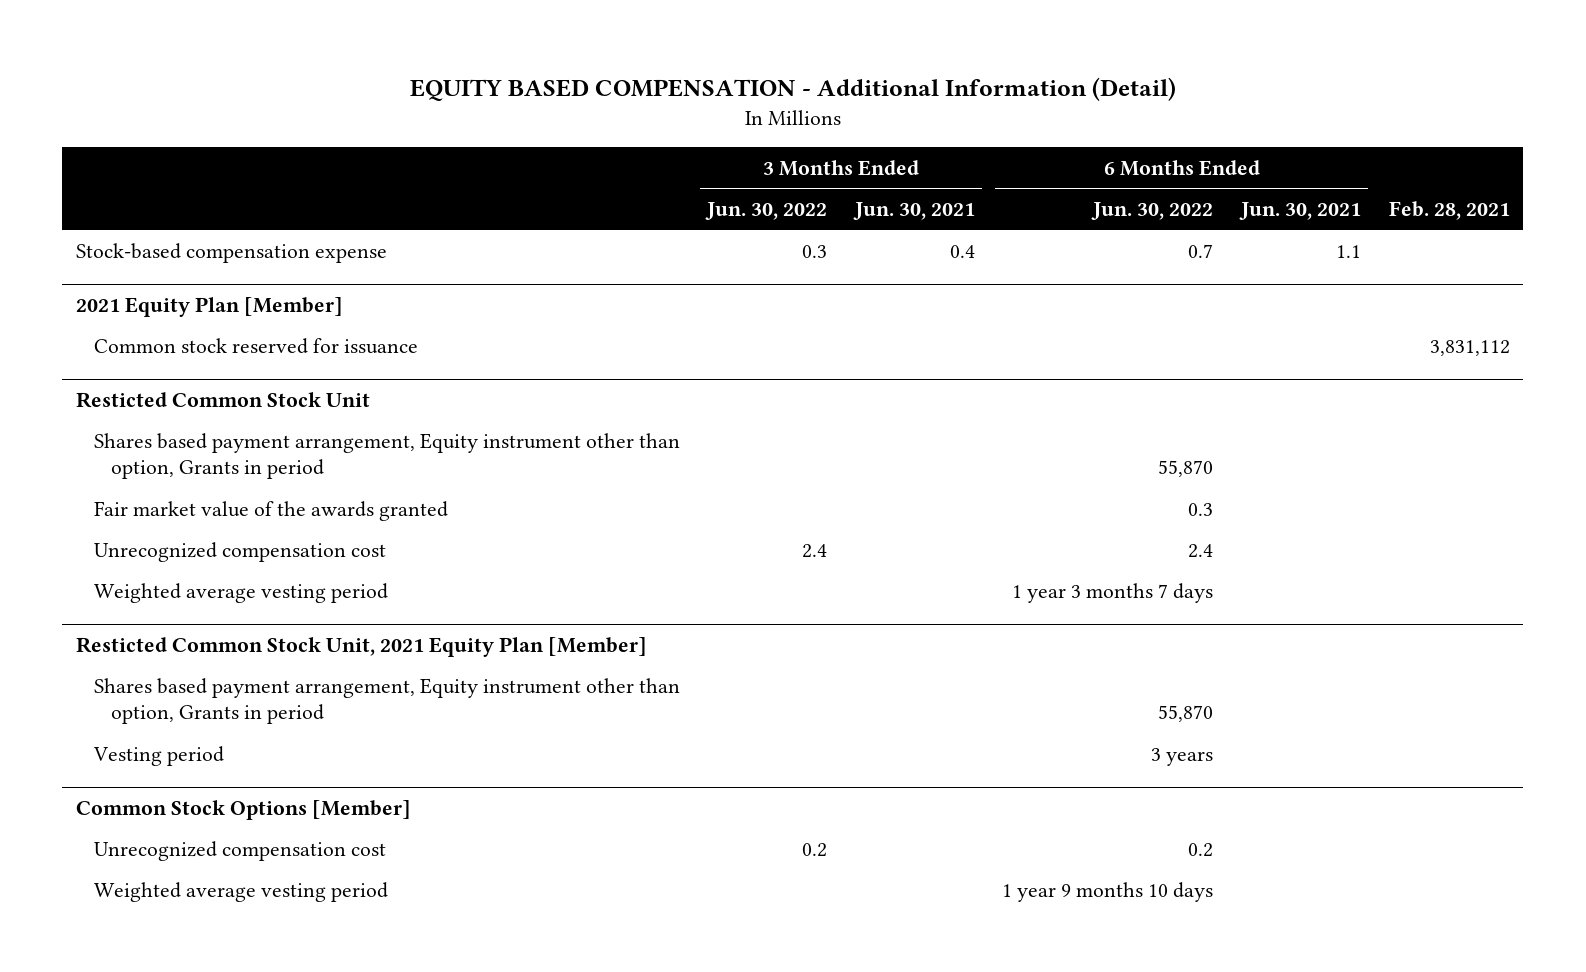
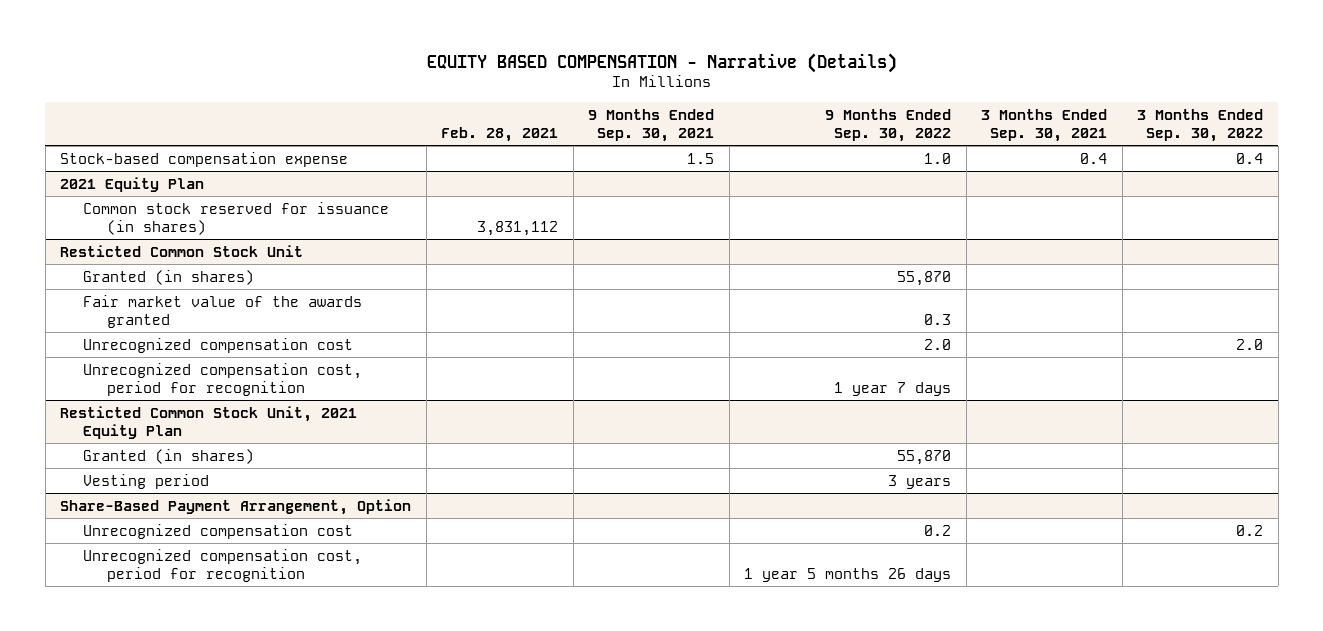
- EQUITY BASED COMPENSATION - Additional Information (Detail)
+ EQUITY BASED COMPENSATION - Narrative (Details)
- | 3 Months Ended Jun. 30, 2022 | 3 Months Ended Jun. 30, 2021 | 6 Months Ended Jun. 30, 2022 | 6 Months Ended Jun. 30, 2021 | Feb. 28, 2021
+ | Feb. 28, 2021 | 9 Months Ended Sep. 30, 2021 | 9 Months Ended Sep. 30, 2022 | 3 Months Ended Sep. 30, 2021 | 3 Months Ended Sep. 30, 2022
- 2021 Equity Plan [Member]
- Common stock reserved for issuance | | | | | 3,831,112
+ 2021 Equity Plan
+ Common stock reserved for issuance (in shares) | 3,831,112 | | | |
@ Resticted Common Stock Unit
- Shares based payment arrangement, Equity instrument other than option, Grants in period | | | 55,870 | |
+ Granted (in shares) | | | 55,870 | |
- Weighted average vesting period | | | 1 year 3 months 7 days | |
- Resticted Common Stock Unit, 2021 Equity Plan [Member]
- Shares based payment arrangement, Equity instrument other than option, Grants in period | | | 55,870 | |
@ Resticted Common Stock Unit
+ Unrecognized compensation cost, period for recognition | | | 1 year 7 days | |
+ Resticted Common Stock Unit, 2021 Equity Plan
+ Granted (in shares) | | | 55,870 | |
- Common Stock Options [Member]
+ Share-Based Payment Arrangement, Option
- Weighted average vesting period | | | 1 year 9 months 10 days | |
+ Unrecognized compensation cost, period for recognition | | | 1 year 5 months 26 days | |

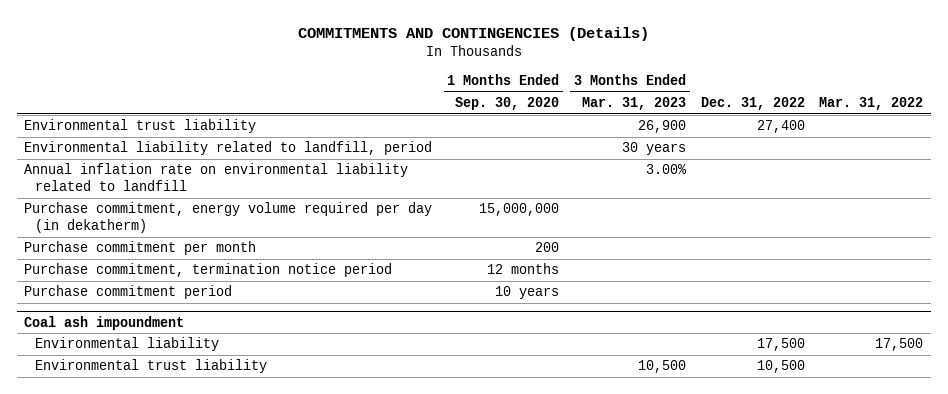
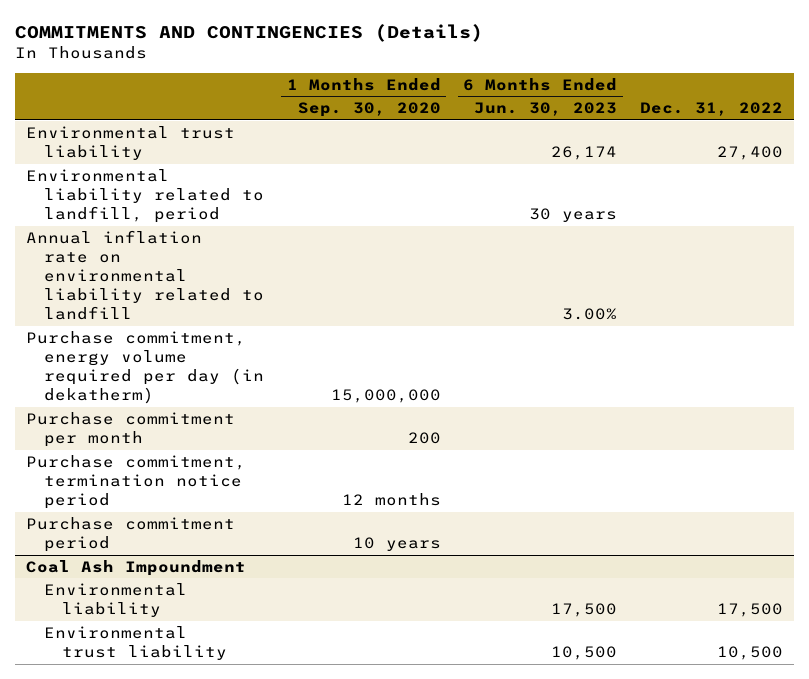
- | 1 Months Ended Sep. 30, 2020 | 3 Months Ended Mar. 31, 2023 | Dec. 31, 2022 | Mar. 31, 2022
+ | 1 Months Ended Sep. 30, 2020 | 6 Months Ended Jun. 30, 2023 | Dec. 31, 2022
- Coal ash impoundment
+ Coal Ash Impoundment

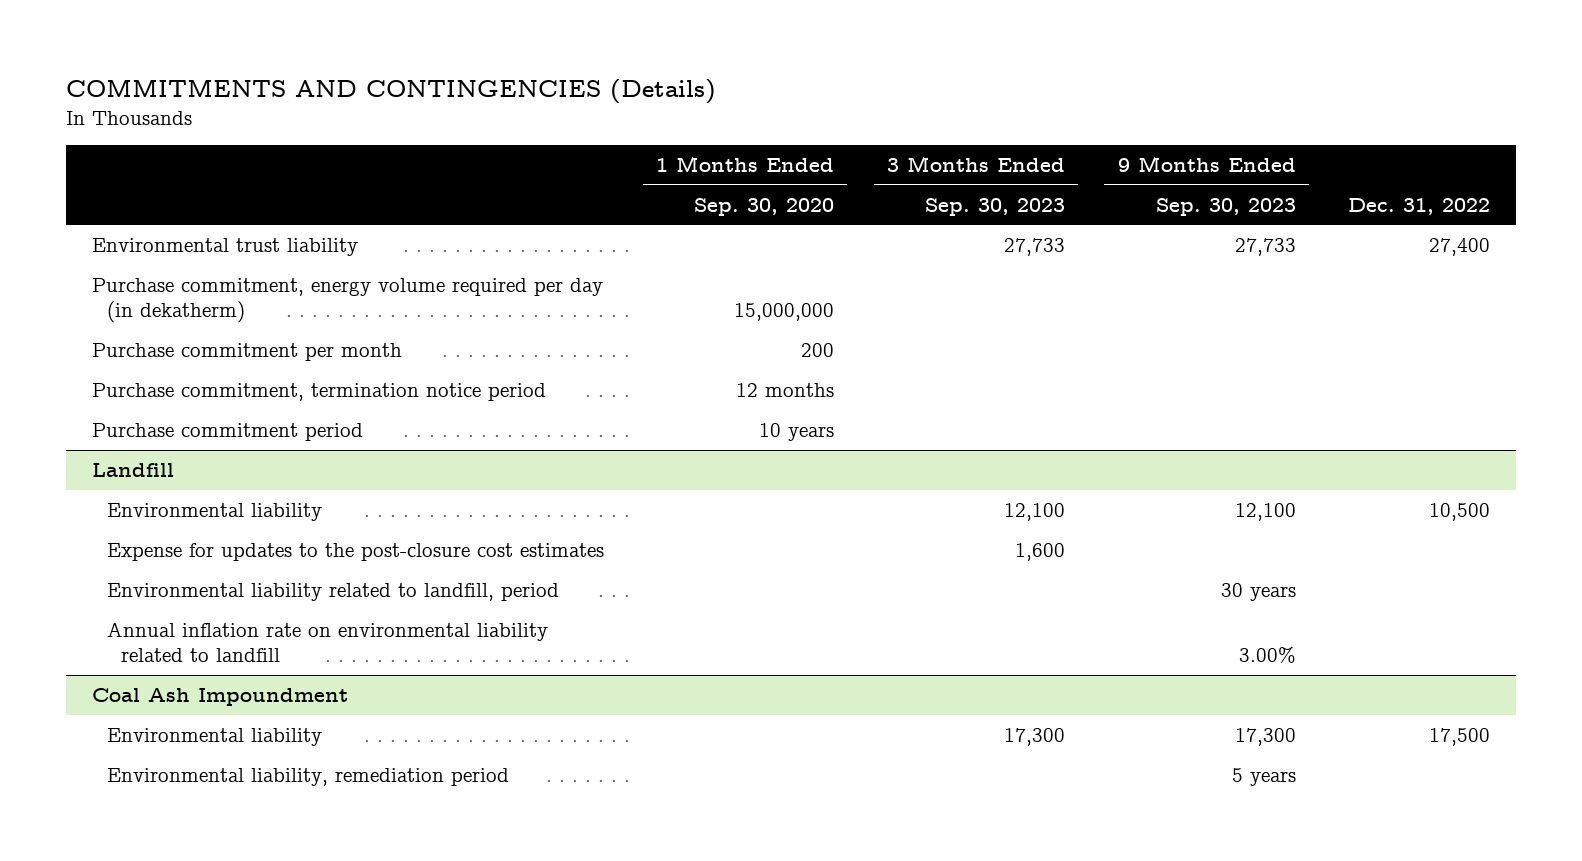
- | 1 Months Ended Sep. 30, 2020 | 6 Months Ended Jun. 30, 2023 | Dec. 31, 2022
+ | 1 Months Ended Sep. 30, 2020 | 3 Months Ended Sep. 30, 2023 | 9 Months Ended Sep. 30, 2023 | Dec. 31, 2022
- Environmental liability related to landfill, period | | 30 years |
- Annual inflation rate on environmental liability related to landfill | | 3.00% |
+ Landfill
+ Environmental liability | | 12,100 | 12,100 | 10,500
+ Expense for updates to the post-closure cost estimates | | 1,600 | |
+ Environmental liability related to landfill, period | | | 30 years |
+ Annual inflation rate on environmental liability related to landfill | | | 3.00% |
@ Coal Ash Impoundment
- Environmental trust liability | | 10,500 | 10,500
+ Environmental liability, remediation period | | | 5 years |

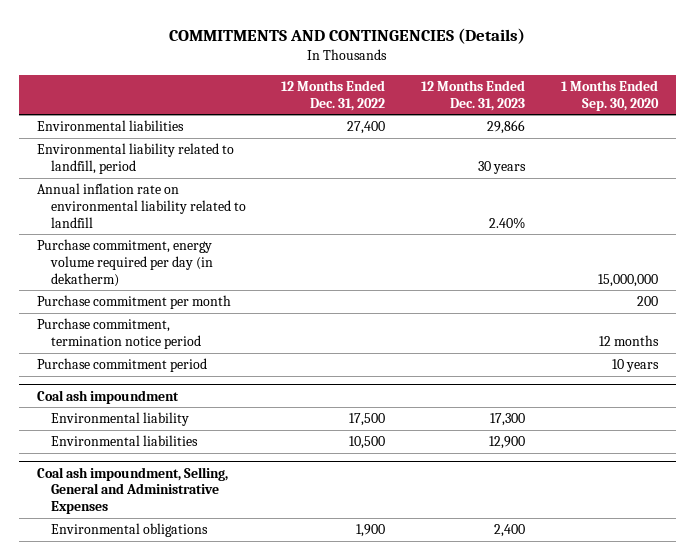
- | 1 Months Ended Sep. 30, 2020 | 3 Months Ended Sep. 30, 2023 | 9 Months Ended Sep. 30, 2023 | Dec. 31, 2022
+ | 12 Months Ended Dec. 31, 2022 | 12 Months Ended Dec. 31, 2023 | 1 Months Ended Sep. 30, 2020
- Environmental trust liability | | 27,733 | 27,733 | 27,400
+ Environmental liabilities | 27,400 | 29,866 |
+ Environmental liability related to landfill, period | | 30 years |
+ Annual inflation rate on environmental liability related to landfill | | 2.40% |
- Landfill
- Environmental liability | | 12,100 | 12,100 | 10,500
- Expense for updates to the post-closure cost estimates | | 1,600 | |
- Environmental liability related to landfill, period | | | 30 years |
- Annual inflation rate on environmental liability related to landfill | | | 3.00% |
- Coal Ash Impoundment
+ Coal ash impoundment
- Environmental liability, remediation period | | | 5 years |
+ Environmental liabilities | 10,500 | 12,900 |
+ Coal ash impoundment, Selling, General and Administrative Expenses
+ Environmental obligations | 1,900 | 2,400 |

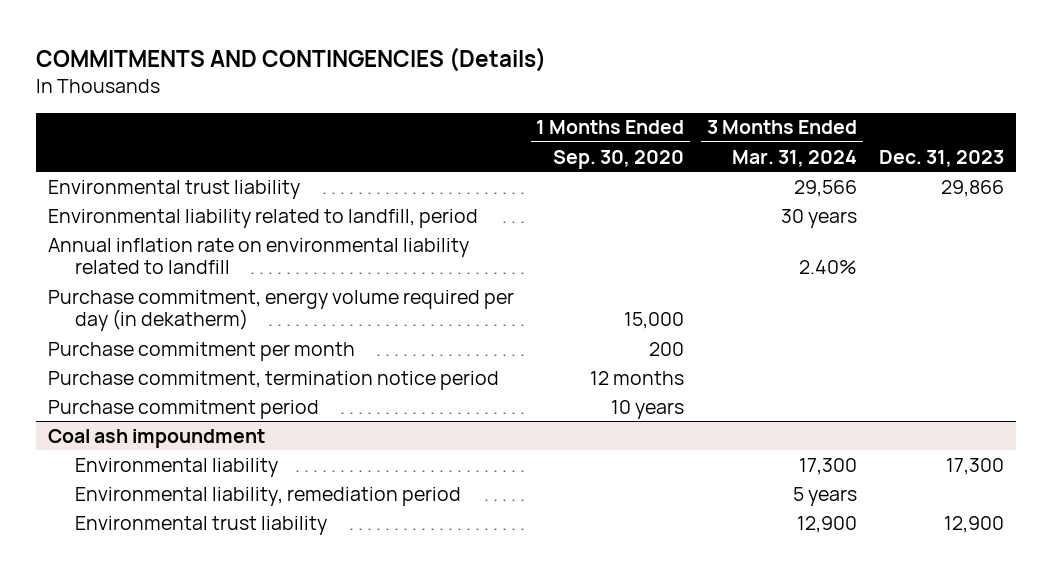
- | 12 Months Ended Dec. 31, 2022 | 12 Months Ended Dec. 31, 2023 | 1 Months Ended Sep. 30, 2020
+ | 1 Months Ended Sep. 30, 2020 | 3 Months Ended Mar. 31, 2024 | Dec. 31, 2023
- Environmental liabilities | 27,400 | 29,866 |
+ Environmental trust liability | | 29,566 | 29,866
- Purchase commitment, energy volume required per day (in dekatherm) | | | 15,000,000
+ Purchase commitment, energy volume required per day (in dekatherm) | 15,000 | |
@ Coal ash impoundment
- Environmental liabilities | 10,500 | 12,900 |
- Coal ash impoundment, Selling, General and Administrative Expenses
- Environmental obligations | 1,900 | 2,400 |
@ Coal ash impoundment
+ Environmental liability, remediation period | | 5 years |
+ Environmental trust liability | | 12,900 | 12,900

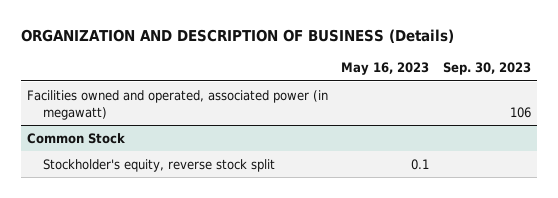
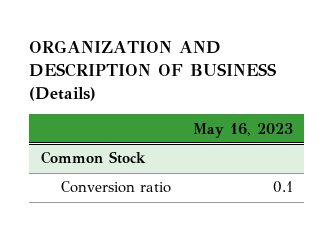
- | May 16, 2023 | Sep. 30, 2023
+ | May 16, 2023
- Facilities owned and operated, associated power (in megawatt) | | 106
@ Common Stock
- Stockholder's equity, reverse stock split | 0.1 |
+ Conversion ratio | 0.1

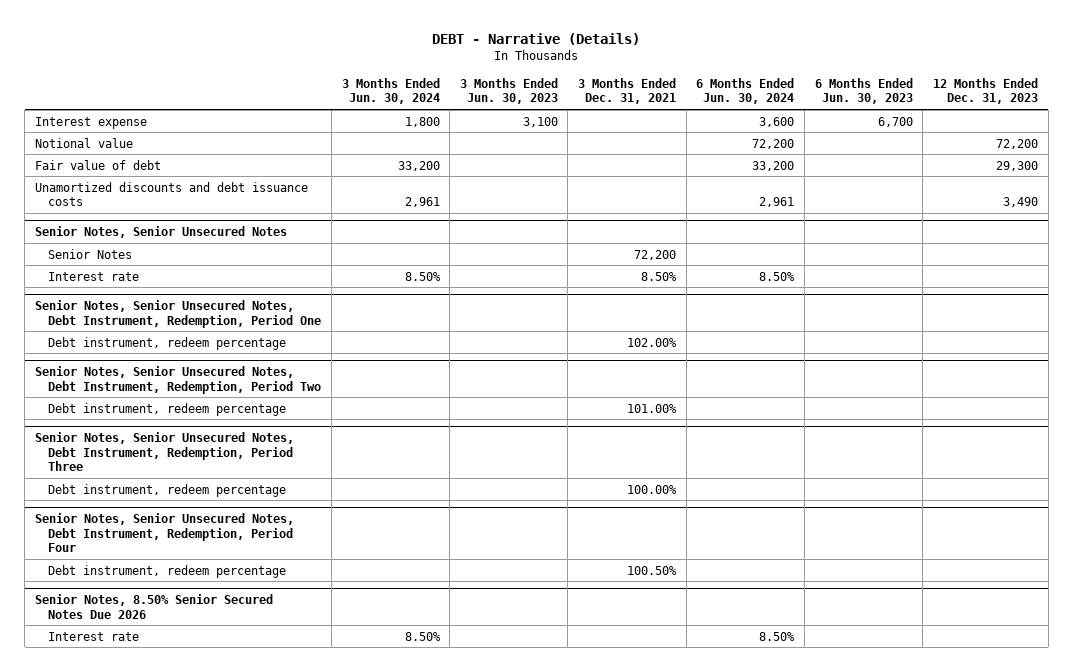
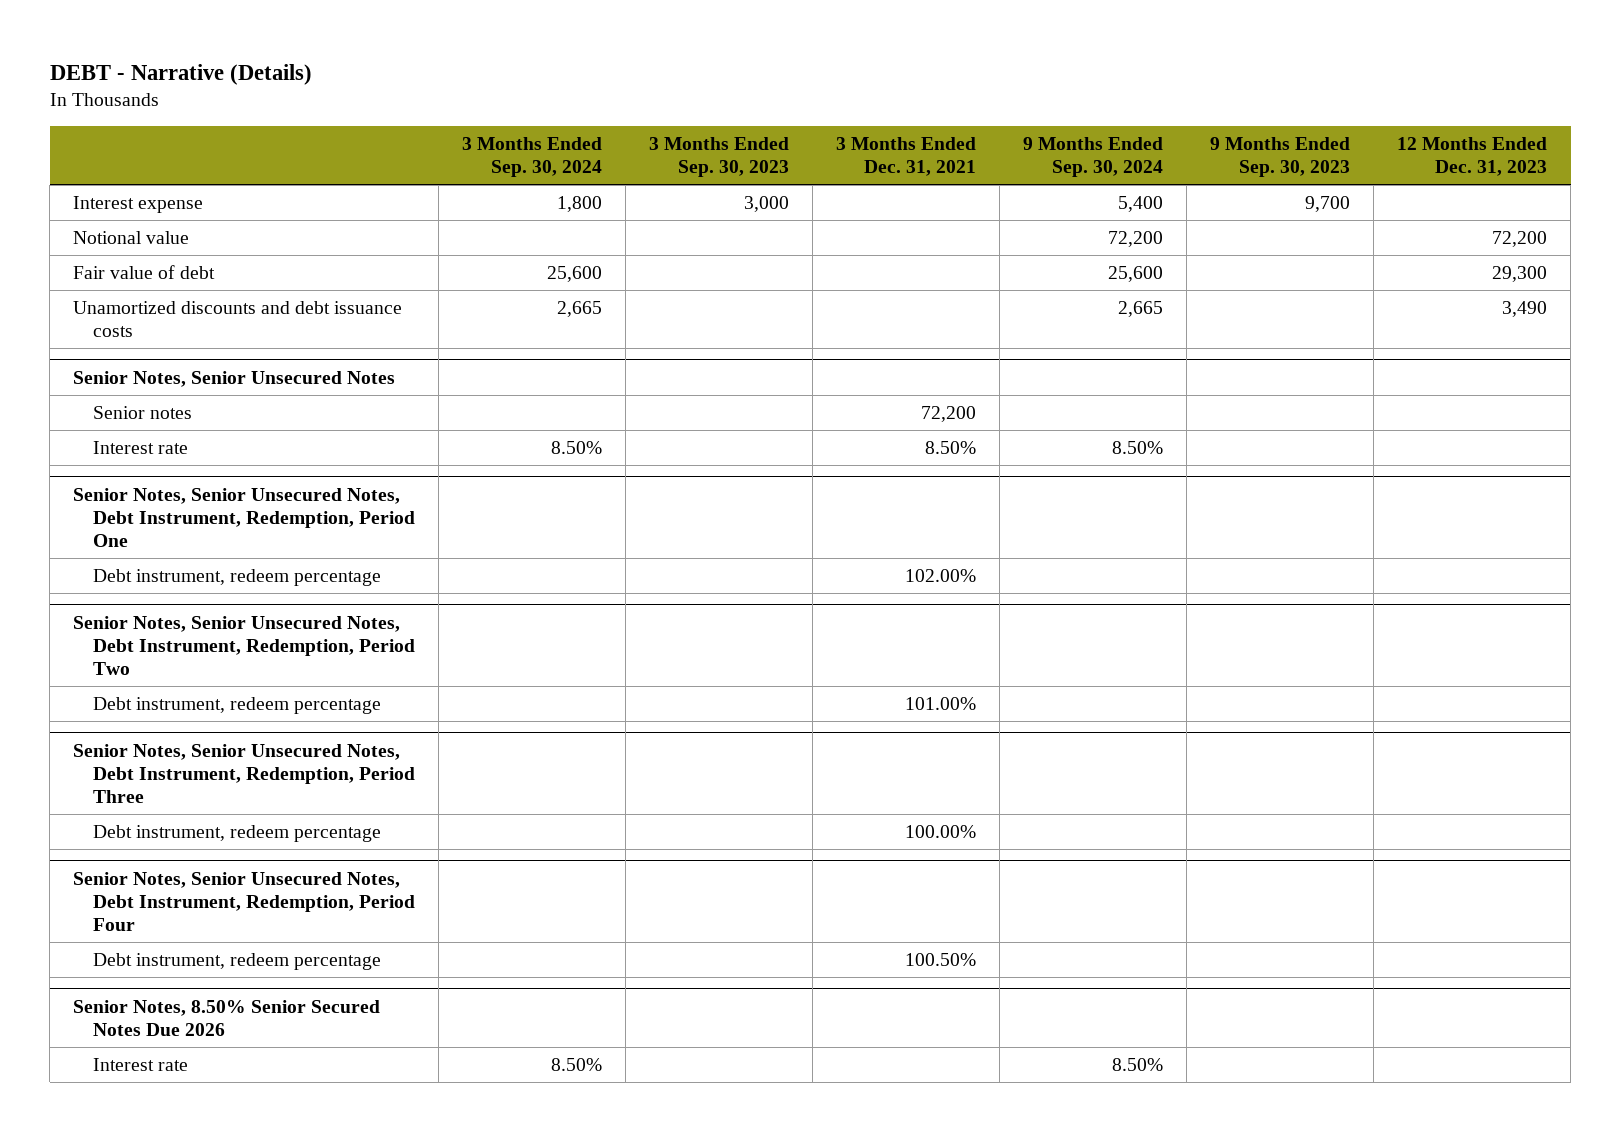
- | 3 Months Ended Jun. 30, 2024 | 3 Months Ended Jun. 30, 2023 | 3 Months Ended Dec. 31, 2021 | 6 Months Ended Jun. 30, 2024 | 6 Months Ended Jun. 30, 2023 | 12 Months Ended Dec. 31, 2023
+ | 3 Months Ended Sep. 30, 2024 | 3 Months Ended Sep. 30, 2023 | 3 Months Ended Dec. 31, 2021 | 9 Months Ended Sep. 30, 2024 | 9 Months Ended Sep. 30, 2023 | 12 Months Ended Dec. 31, 2023
@ Senior Notes, Senior Unsecured Notes
- Senior Notes | | | 72,200 | | |
+ Senior notes | | | 72,200 | | |

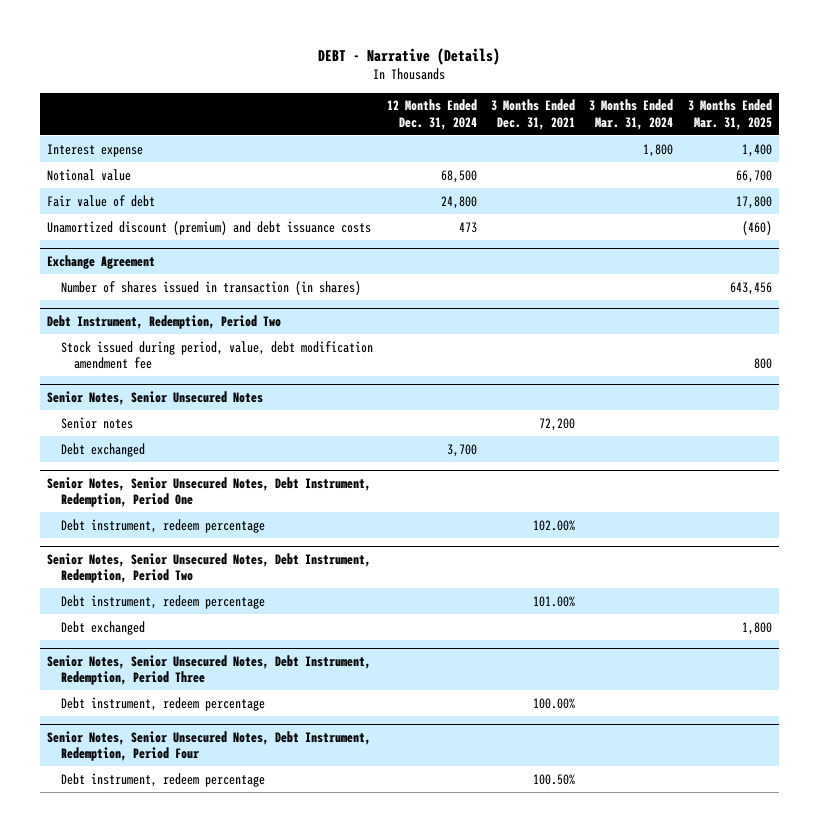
- | 3 Months Ended Sep. 30, 2024 | 3 Months Ended Sep. 30, 2023 | 3 Months Ended Dec. 31, 2021 | 9 Months Ended Sep. 30, 2024 | 9 Months Ended Sep. 30, 2023 | 12 Months Ended Dec. 31, 2023
+ | 12 Months Ended Dec. 31, 2024 | 3 Months Ended Dec. 31, 2021 | 3 Months Ended Mar. 31, 2024 | 3 Months Ended Mar. 31, 2025
- Unamortized discounts and debt issuance costs | 2,665 | | | 2,665 | | 3,490
+ Unamortized discount (premium) and debt issuance costs | 473 | | | (460)
+ Exchange Agreement
+ Number of shares issued in transaction (in shares) | | | | 643,456
+ Debt Instrument, Redemption, Period Two
+ Stock issued during period, value, debt modification amendment fee | | | | 800
@ Senior Notes, Senior Unsecured Notes
- Interest rate | 8.50% | | 8.50% | 8.50% | |
+ Debt exchanged | 3,700 | | |
@ Senior Notes, Senior Unsecured Notes, Debt Instrument, Redemption, Period Two
+ Debt exchanged | | | | 1,800
- Senior Notes, 8.50% Senior Secured Notes Due 2026
- Interest rate | 8.50% | | | 8.50% | |

